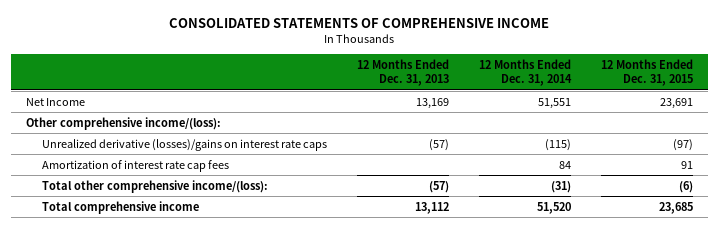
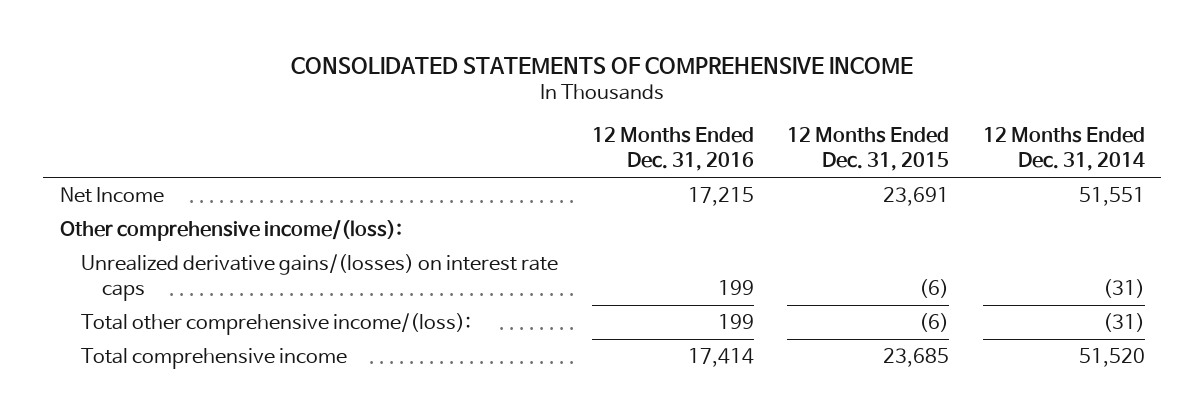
- | 12 Months Ended Dec. 31, 2013 | 12 Months Ended Dec. 31, 2014 | 12 Months Ended Dec. 31, 2015
+ | 12 Months Ended Dec. 31, 2016 | 12 Months Ended Dec. 31, 2015 | 12 Months Ended Dec. 31, 2014
- Unrealized derivative (losses)/gains on interest rate caps | (57) | (115) | (97)
- Amortization of interest rate cap fees | | 84 | 91
+ Unrealized derivative gains/(losses) on interest rate caps | 199 | (6) | (31)

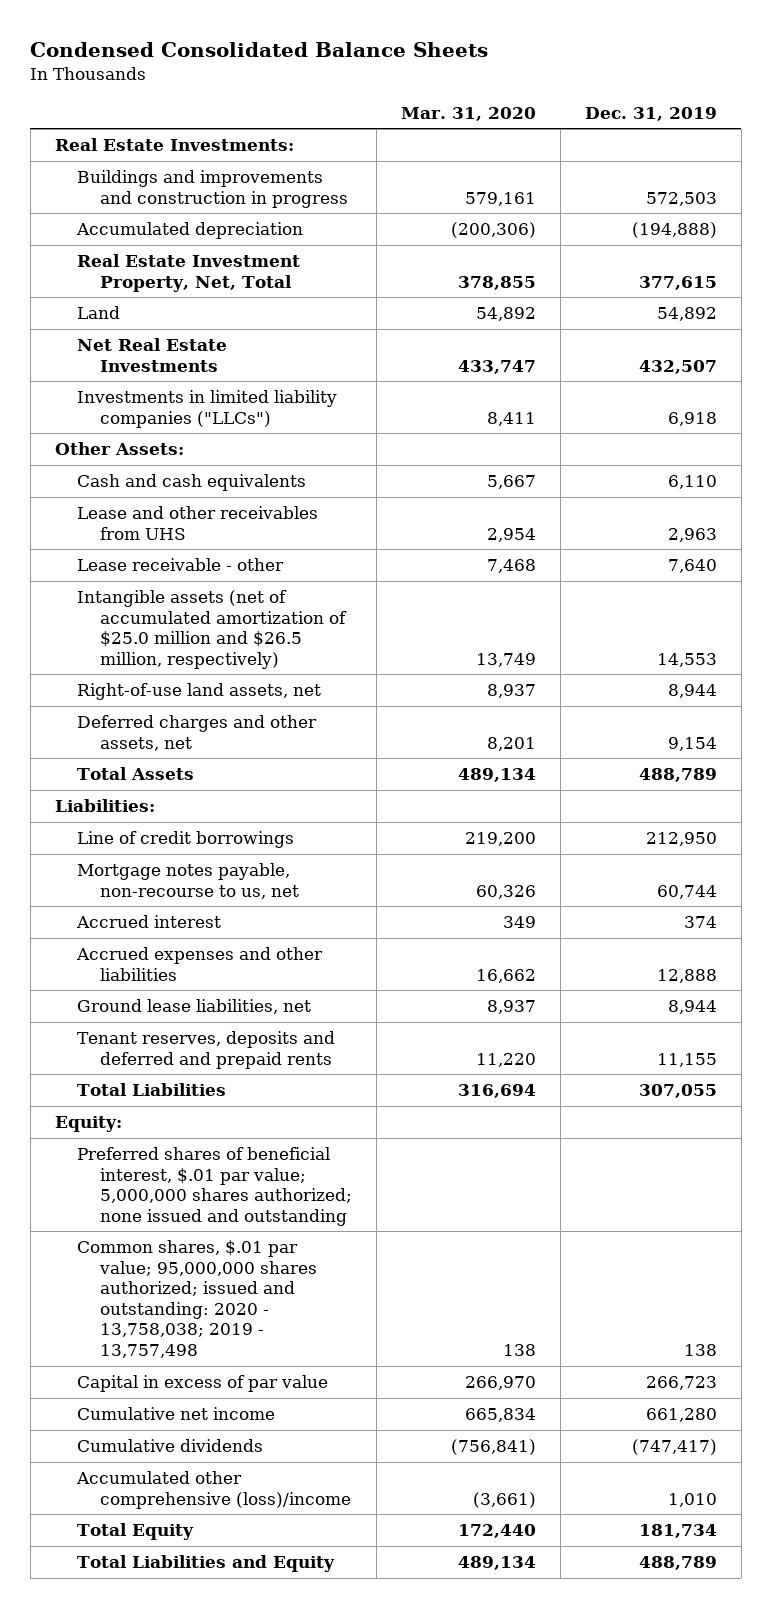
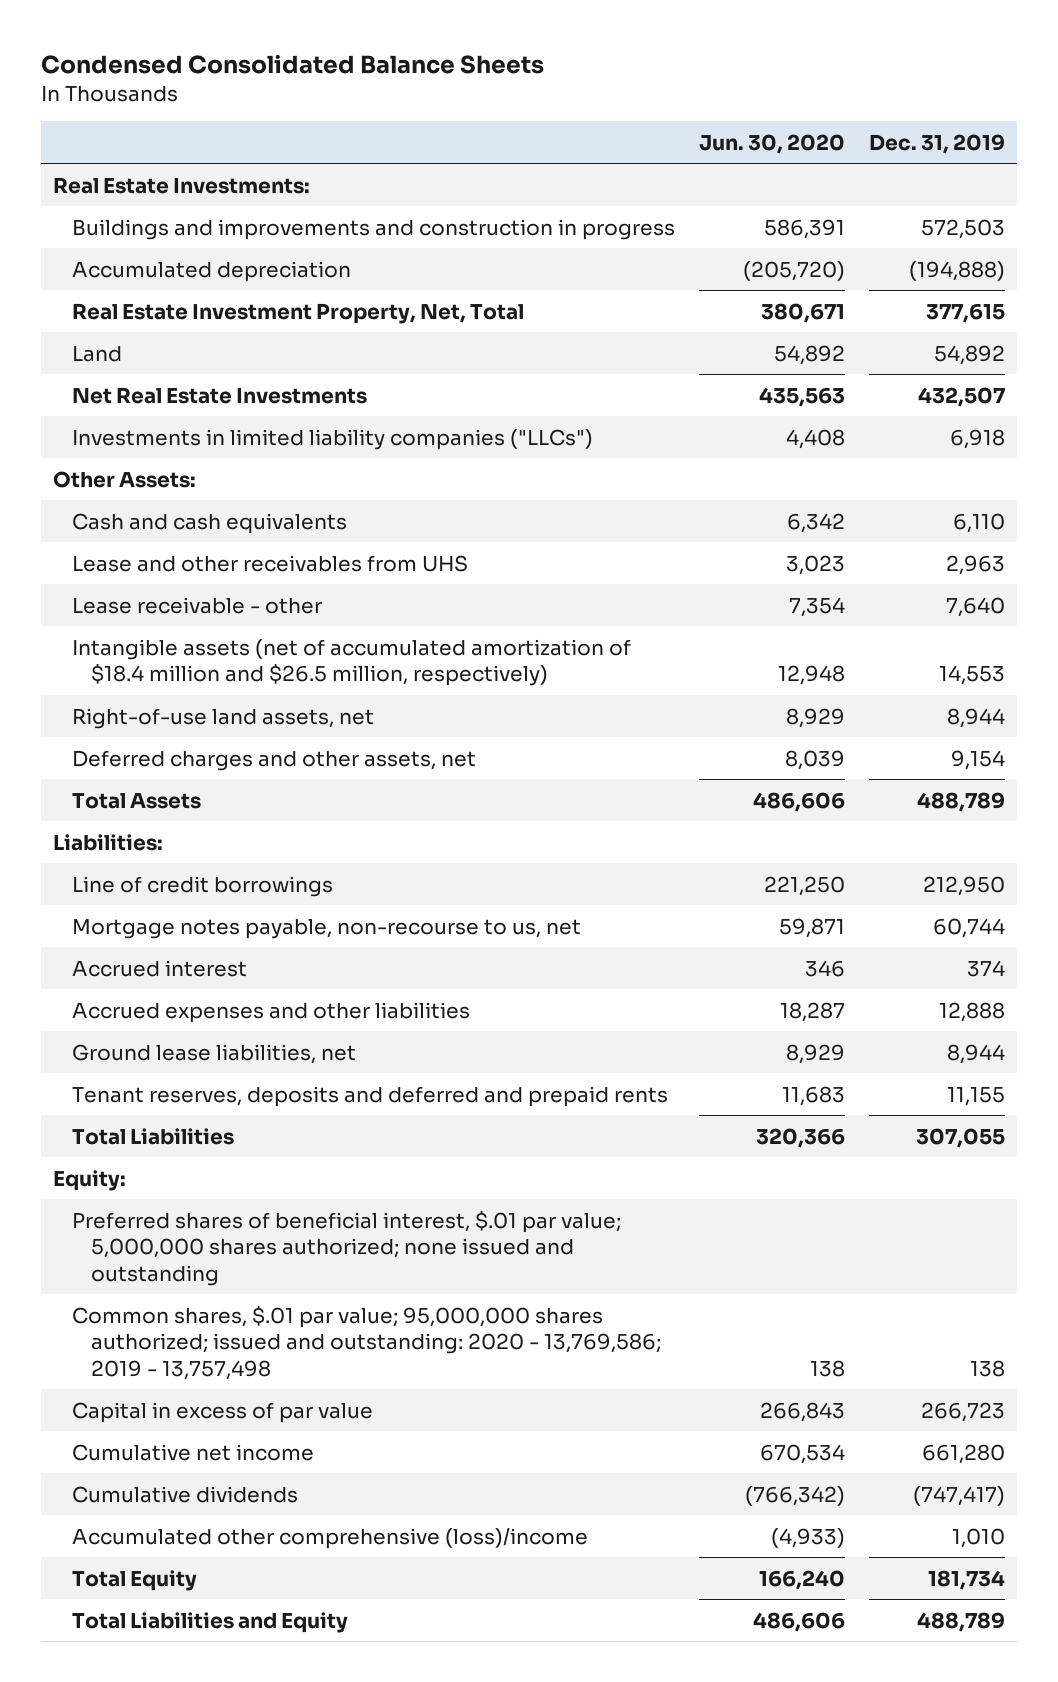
- | Mar. 31, 2020 | Dec. 31, 2019
+ | Jun. 30, 2020 | Dec. 31, 2019
- Intangible assets (net of accumulated amortization of $25.0 million and $26.5 million, respectively) | 13,749 | 14,553
+ Intangible assets (net of accumulated amortization of $18.4 million and $26.5 million, respectively) | 12,948 | 14,553
- Common shares, $.01 par value; 95,000,000 shares authorized; issued and outstanding: 2020 - 13,758,038; 2019 - 13,757,498 | 138 | 138
+ Common shares, $.01 par value; 95,000,000 shares authorized; issued and outstanding: 2020 - 13,769,586; 2019 - 13,757,498 | 138 | 138

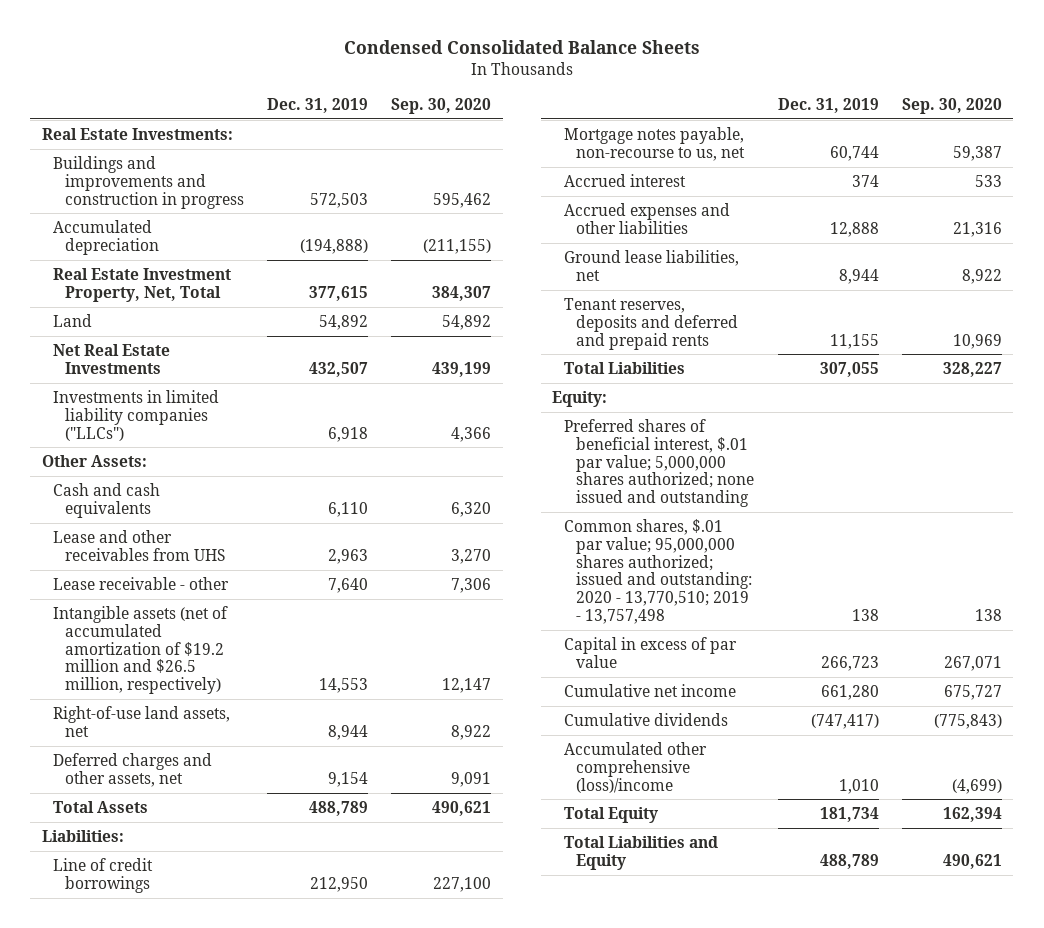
- | Jun. 30, 2020 | Dec. 31, 2019
+ | Dec. 31, 2019 | Sep. 30, 2020
- Intangible assets (net of accumulated amortization of $18.4 million and $26.5 million, respectively) | 12,948 | 14,553
+ Intangible assets (net of accumulated amortization of $19.2 million and $26.5 million, respectively) | 14,553 | 12,147
- Common shares, $.01 par value; 95,000,000 shares authorized; issued and outstanding: 2020 - 13,769,586; 2019 - 13,757,498 | 138 | 138
+ Common shares, $.01 par value; 95,000,000 shares authorized; issued and outstanding: 2020 - 13,770,510; 2019 - 13,757,498 | 138 | 138

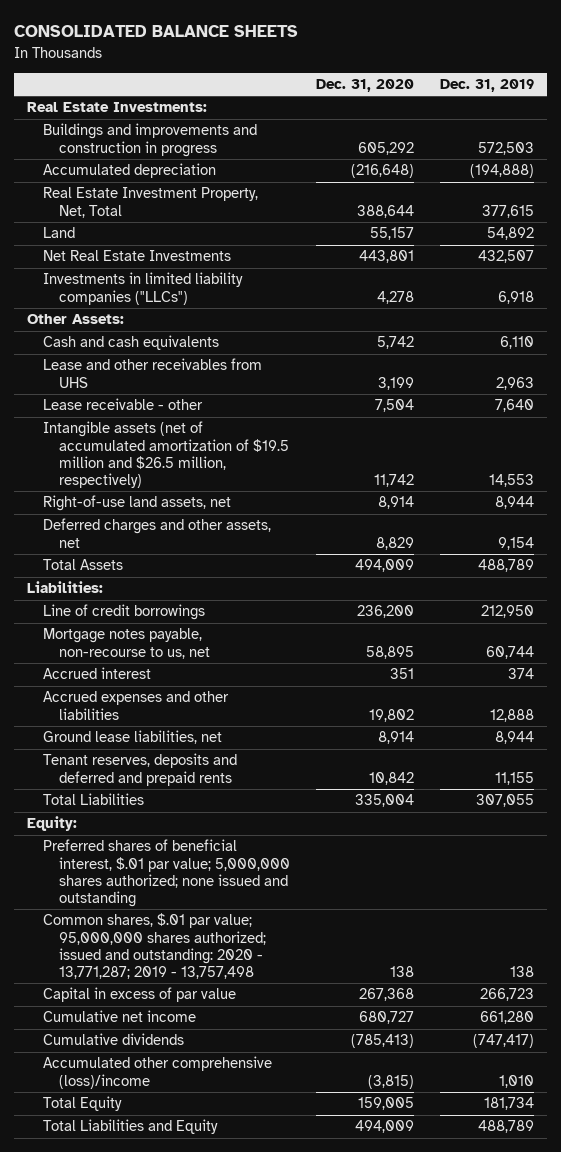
- Condensed Consolidated Balance Sheets
+ CONSOLIDATED BALANCE SHEETS
- | Dec. 31, 2019 | Sep. 30, 2020
+ | Dec. 31, 2020 | Dec. 31, 2019
- Intangible assets (net of accumulated amortization of $19.2 million and $26.5 million, respectively) | 14,553 | 12,147
+ Intangible assets (net of accumulated amortization of $19.5 million and $26.5 million, respectively) | 11,742 | 14,553
- Common shares, $.01 par value; 95,000,000 shares authorized; issued and outstanding: 2020 - 13,770,510; 2019 - 13,757,498 | 138 | 138
+ Common shares, $.01 par value; 95,000,000 shares authorized; issued and outstanding: 2020 - 13,771,287; 2019 - 13,757,498 | 138 | 138

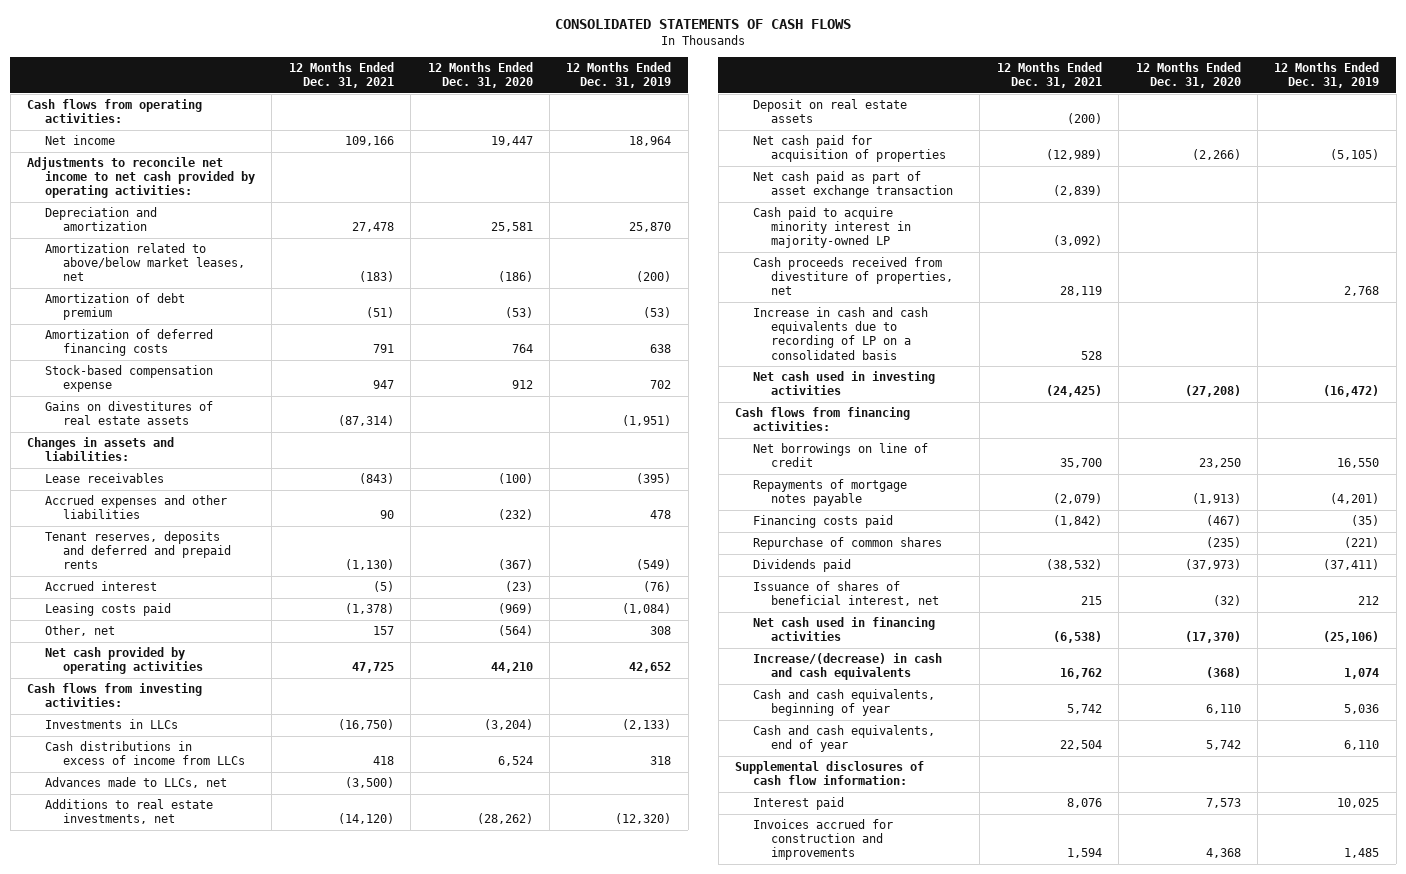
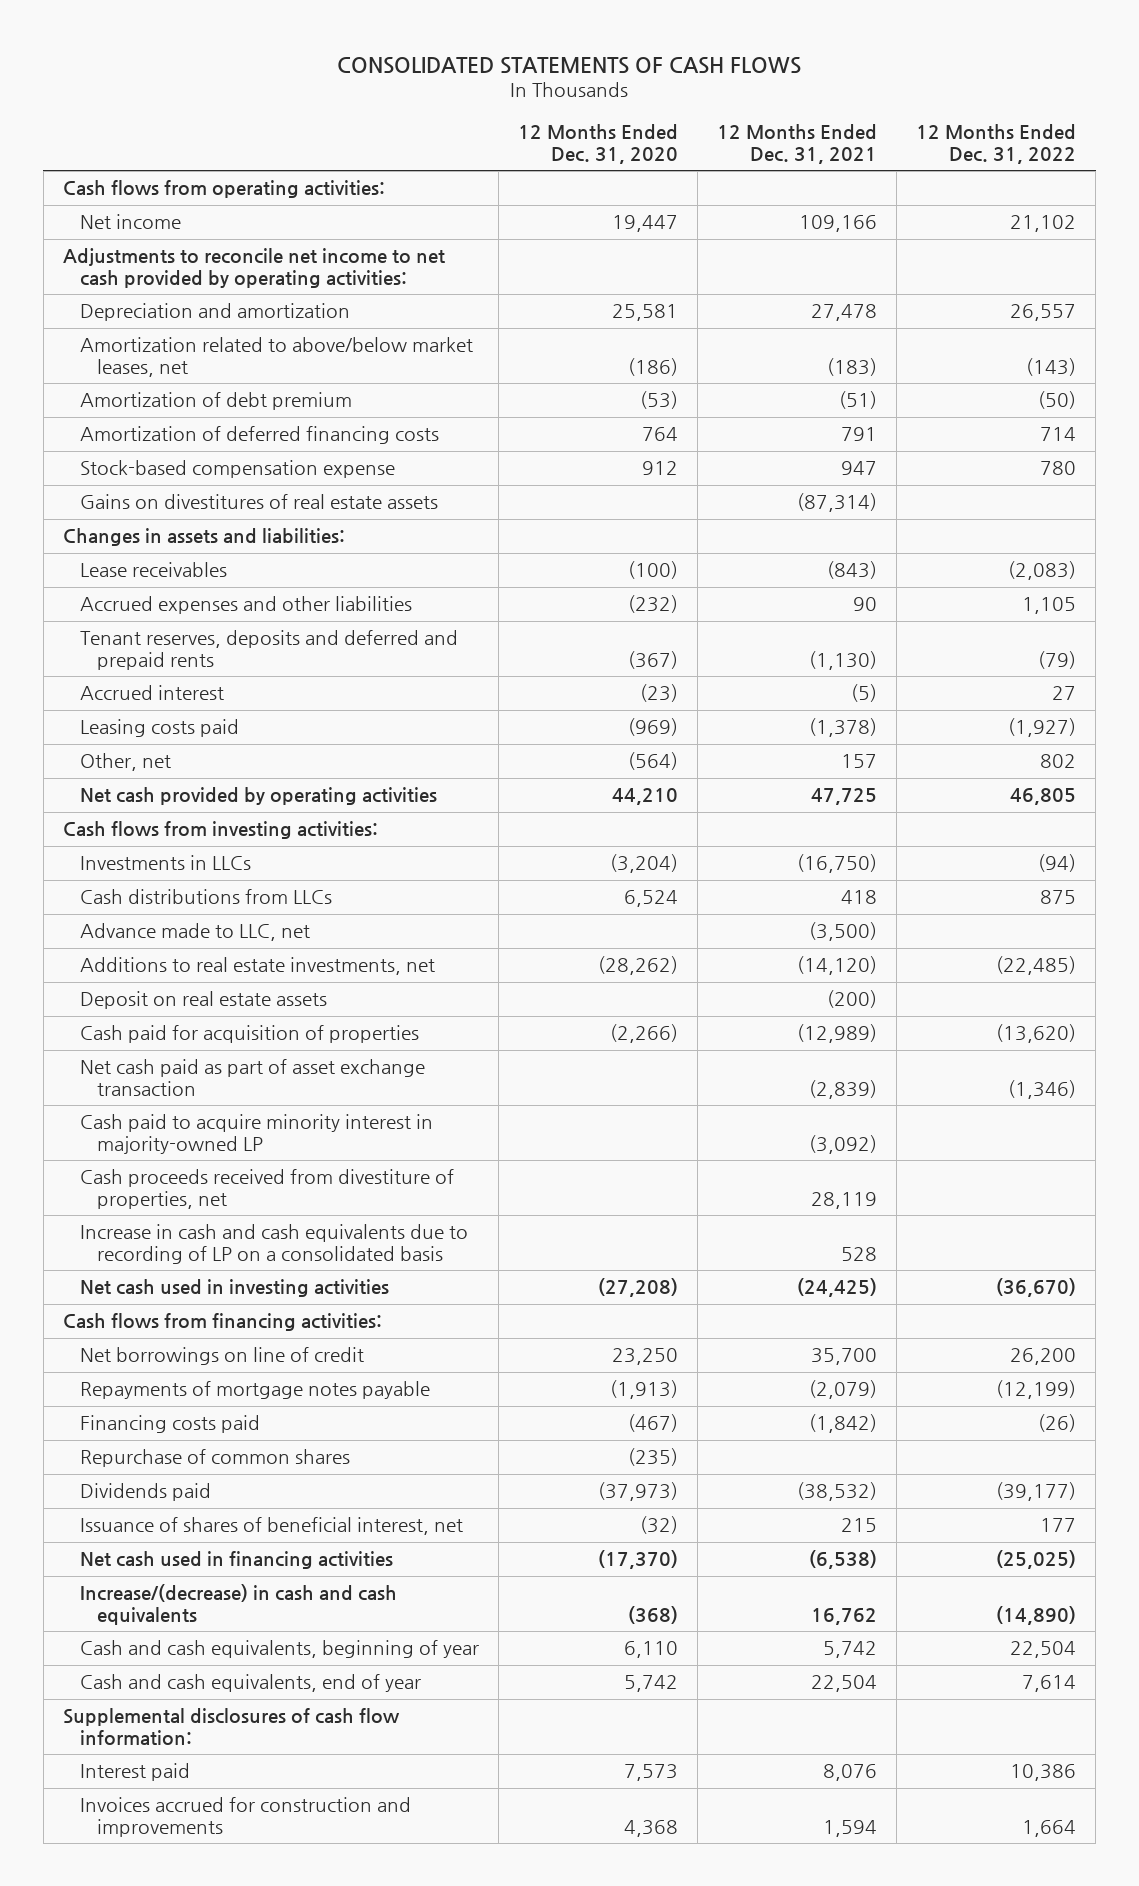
- | 12 Months Ended Dec. 31, 2021 | 12 Months Ended Dec. 31, 2020 | 12 Months Ended Dec. 31, 2019
+ | 12 Months Ended Dec. 31, 2020 | 12 Months Ended Dec. 31, 2021 | 12 Months Ended Dec. 31, 2022
- Cash distributions in excess of income from LLCs | 418 | 6,524 | 318
- Advances made to LLCs, net | (3,500) | |
+ Cash distributions from LLCs | 6,524 | 418 | 875
+ Advance made to LLC, net | | (3,500) |
- Net cash paid for acquisition of properties | (12,989) | (2,266) | (5,105)
+ Cash paid for acquisition of properties | (2,266) | (12,989) | (13,620)

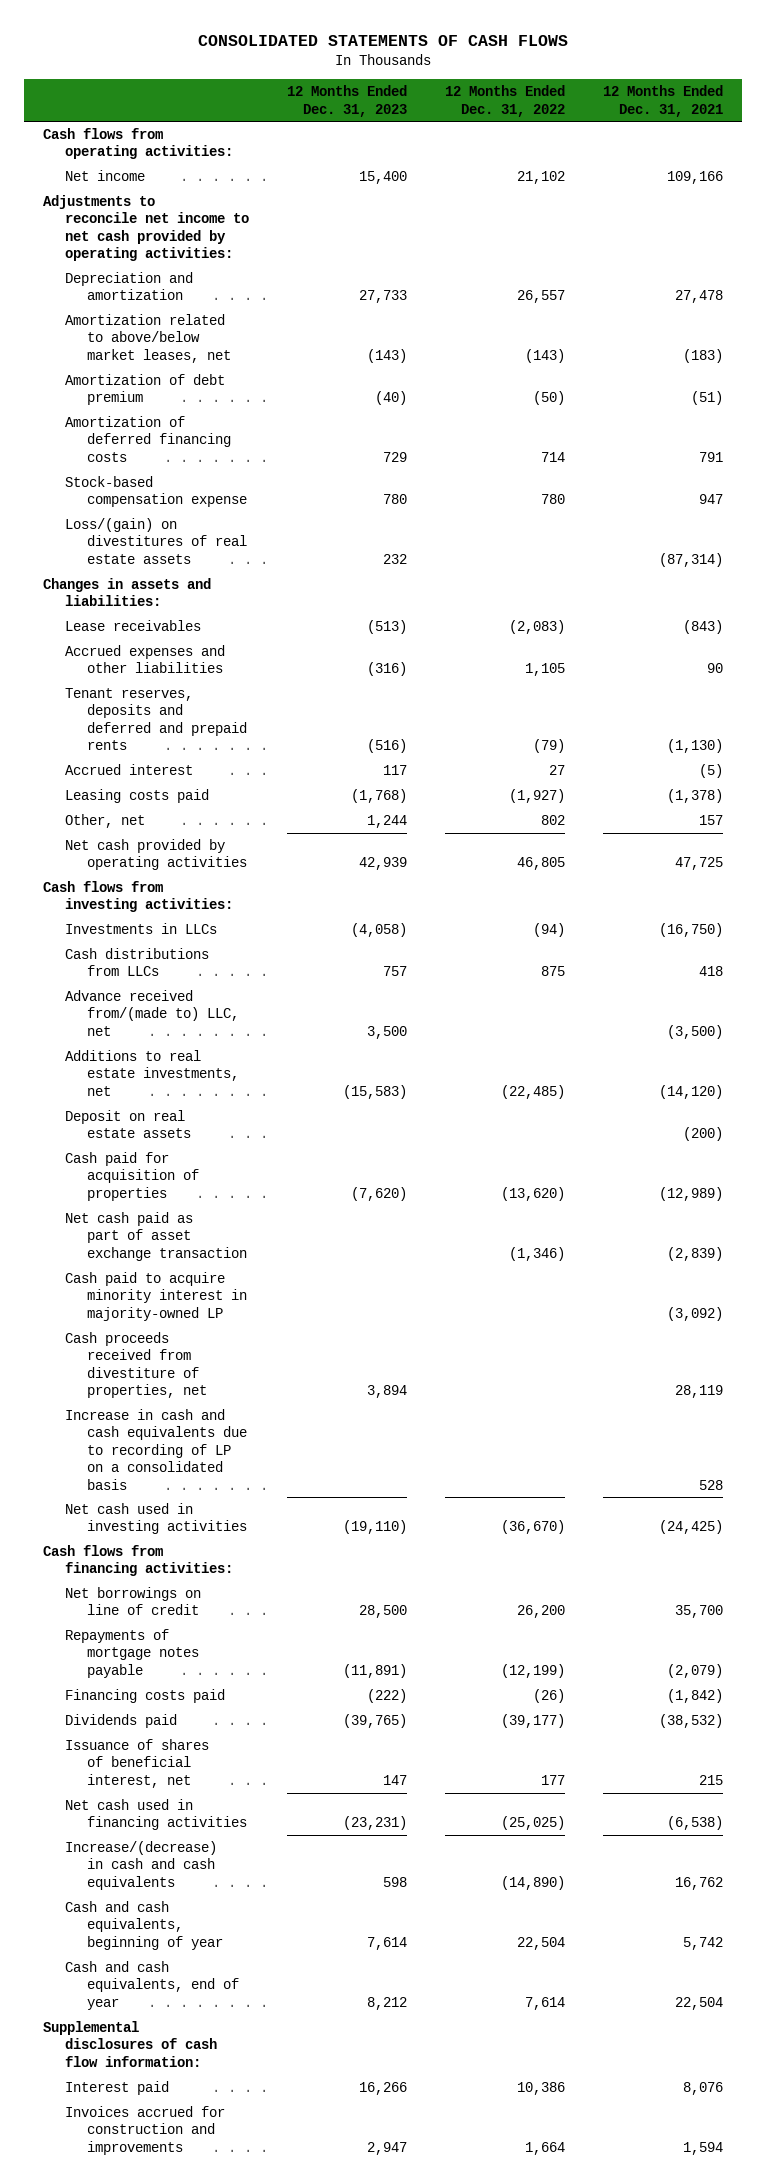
- | 12 Months Ended Dec. 31, 2020 | 12 Months Ended Dec. 31, 2021 | 12 Months Ended Dec. 31, 2022
+ | 12 Months Ended Dec. 31, 2023 | 12 Months Ended Dec. 31, 2022 | 12 Months Ended Dec. 31, 2021
- Gains on divestitures of real estate assets | | (87,314) |
+ Loss/(gain) on divestitures of real estate assets | 232 | | (87,314)
- Advance made to LLC, net | | (3,500) |
+ Advance received from/(made to) LLC, net | 3,500 | | (3,500)
- Repurchase of common shares | (235) | |

